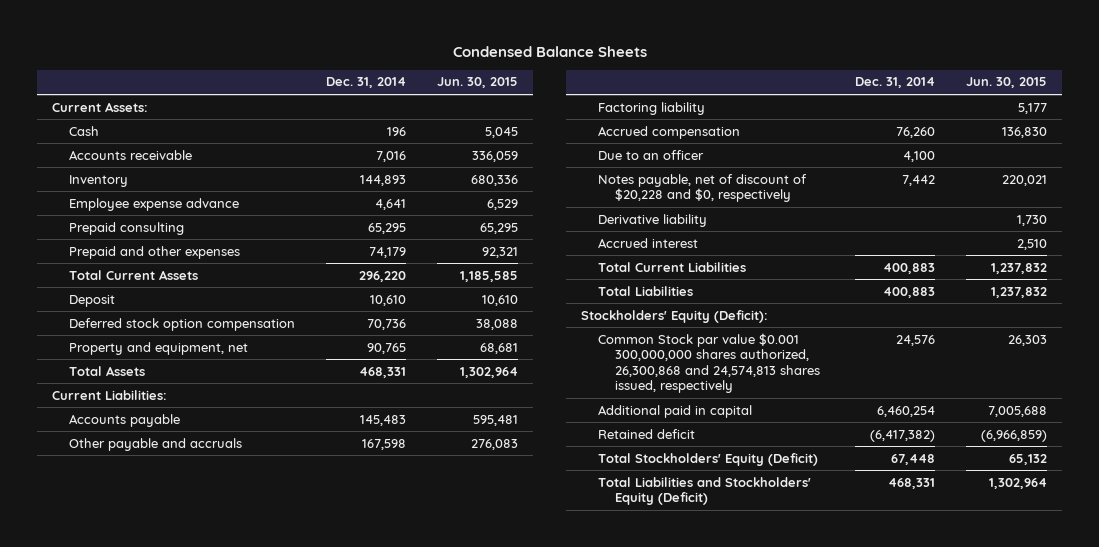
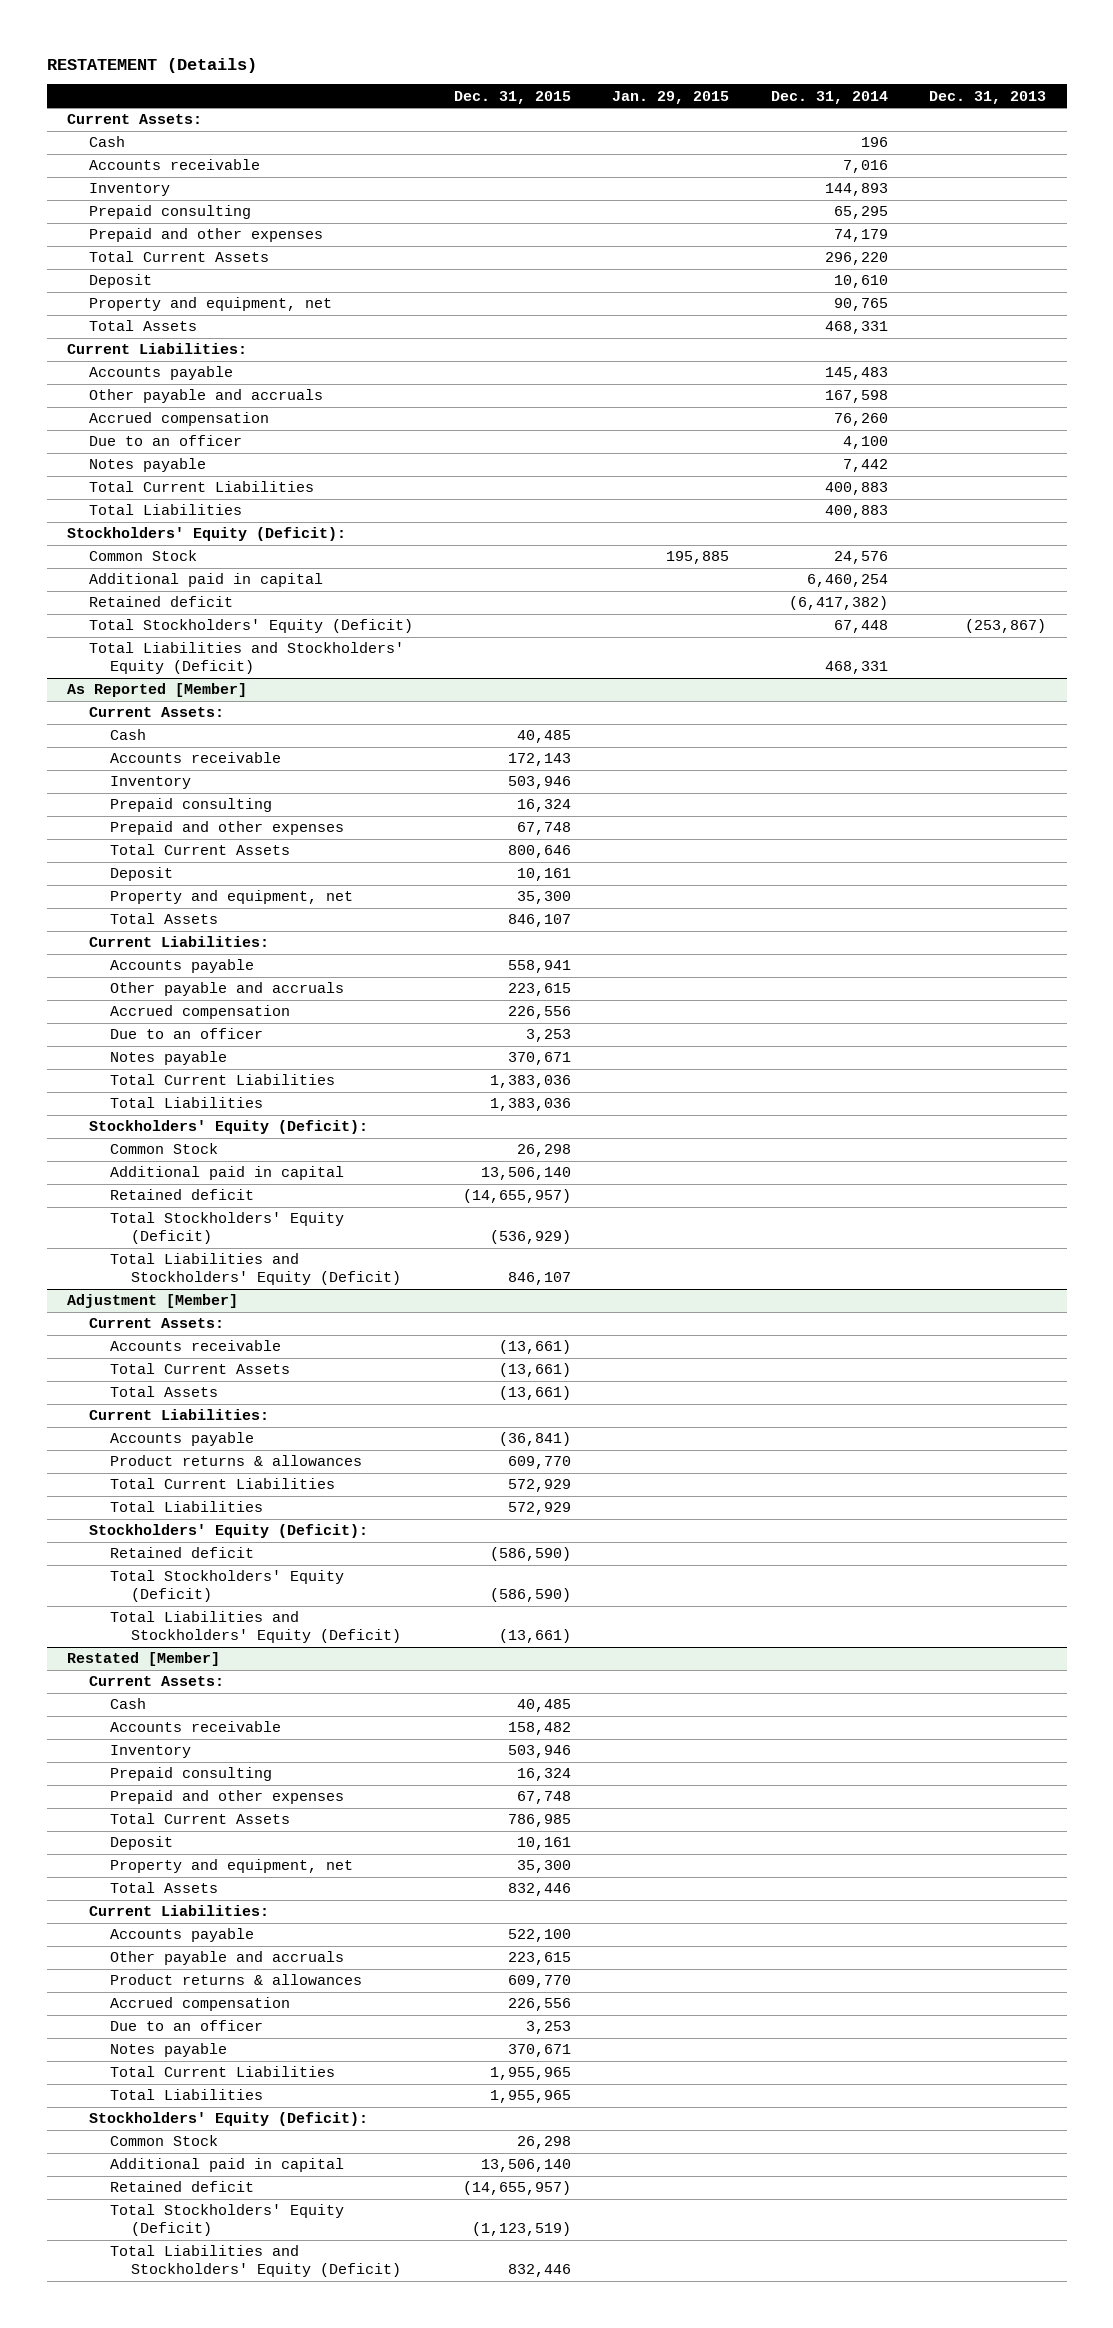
- Condensed Balance Sheets
+ RESTATEMENT (Details)
- | Dec. 31, 2014 | Jun. 30, 2015
+ | Dec. 31, 2015 | Jan. 29, 2015 | Dec. 31, 2014 | Dec. 31, 2013
- Employee expense advance | 4,641 | 6,529
- Deferred stock option compensation | 70,736 | 38,088
- Factoring liability | | 5,177
- Notes payable, net of discount of $20,228 and $0, respectively | 7,442 | 220,021
- Derivative liability | | 1,730
- Accrued interest | | 2,510
+ Notes payable | | | 7,442 |
- Common Stock par value $0.001 300,000,000 shares authorized, 26,300,868 and 24,574,813 shares issued, respectively | 24,576 | 26,303
+ Common Stock | | 195,885 | 24,576 |
+ As Reported [Member]
+ Current Assets:
+ Cash | 40,485 | | |
+ Accounts receivable | 172,143 | | |
+ Inventory | 503,946 | | |
+ Prepaid consulting | 16,324 | | |
+ Prepaid and other expenses | 67,748 | | |
+ Total Current Assets | 800,646 | | |
+ Deposit | 10,161 | | |
+ Property and equipment, net | 35,300 | | |
+ Total Assets | 846,107 | | |
+ Current Liabilities:
+ Accounts payable | 558,941 | | |
+ Other payable and accruals | 223,615 | | |
+ Accrued compensation | 226,556 | | |
+ Due to an officer | 3,253 | | |
+ Notes payable | 370,671 | | |
+ Total Current Liabilities | 1,383,036 | | |
+ Total Liabilities | 1,383,036 | | |
+ Stockholders' Equity (Deficit):
+ Common Stock | 26,298 | | |
+ Additional paid in capital | 13,506,140 | | |
+ Retained deficit | (14,655,957) | | |
+ Total Stockholders' Equity (Deficit) | (536,929) | | |
+ Total Liabilities and Stockholders' Equity (Deficit) | 846,107 | | |
+ Adjustment [Member]
+ Current Assets:
+ Accounts receivable | (13,661) | | |
+ Total Current Assets | (13,661) | | |
+ Total Assets | (13,661) | | |
+ Current Liabilities:
+ Accounts payable | (36,841) | | |
+ Product returns & allowances | 609,770 | | |
+ Total Current Liabilities | 572,929 | | |
+ Total Liabilities | 572,929 | | |
+ Stockholders' Equity (Deficit):
+ Retained deficit | (586,590) | | |
+ Total Stockholders' Equity (Deficit) | (586,590) | | |
+ Total Liabilities and Stockholders' Equity (Deficit) | (13,661) | | |
+ Restated [Member]
+ Current Assets:
+ Cash | 40,485 | | |
+ Accounts receivable | 158,482 | | |
+ Inventory | 503,946 | | |
+ Prepaid consulting | 16,324 | | |
+ Prepaid and other expenses | 67,748 | | |
+ Total Current Assets | 786,985 | | |
+ Deposit | 10,161 | | |
+ Property and equipment, net | 35,300 | | |
+ Total Assets | 832,446 | | |
+ Current Liabilities:
+ Accounts payable | 522,100 | | |
+ Other payable and accruals | 223,615 | | |
+ Product returns & allowances | 609,770 | | |
+ Accrued compensation | 226,556 | | |
+ Due to an officer | 3,253 | | |
+ Notes payable | 370,671 | | |
+ Total Current Liabilities | 1,955,965 | | |
+ Total Liabilities | 1,955,965 | | |
+ Stockholders' Equity (Deficit):
+ Common Stock | 26,298 | | |
+ Additional paid in capital | 13,506,140 | | |
+ Retained deficit | (14,655,957) | | |
+ Total Stockholders' Equity (Deficit) | (1,123,519) | | |
+ Total Liabilities and Stockholders' Equity (Deficit) | 832,446 | | |

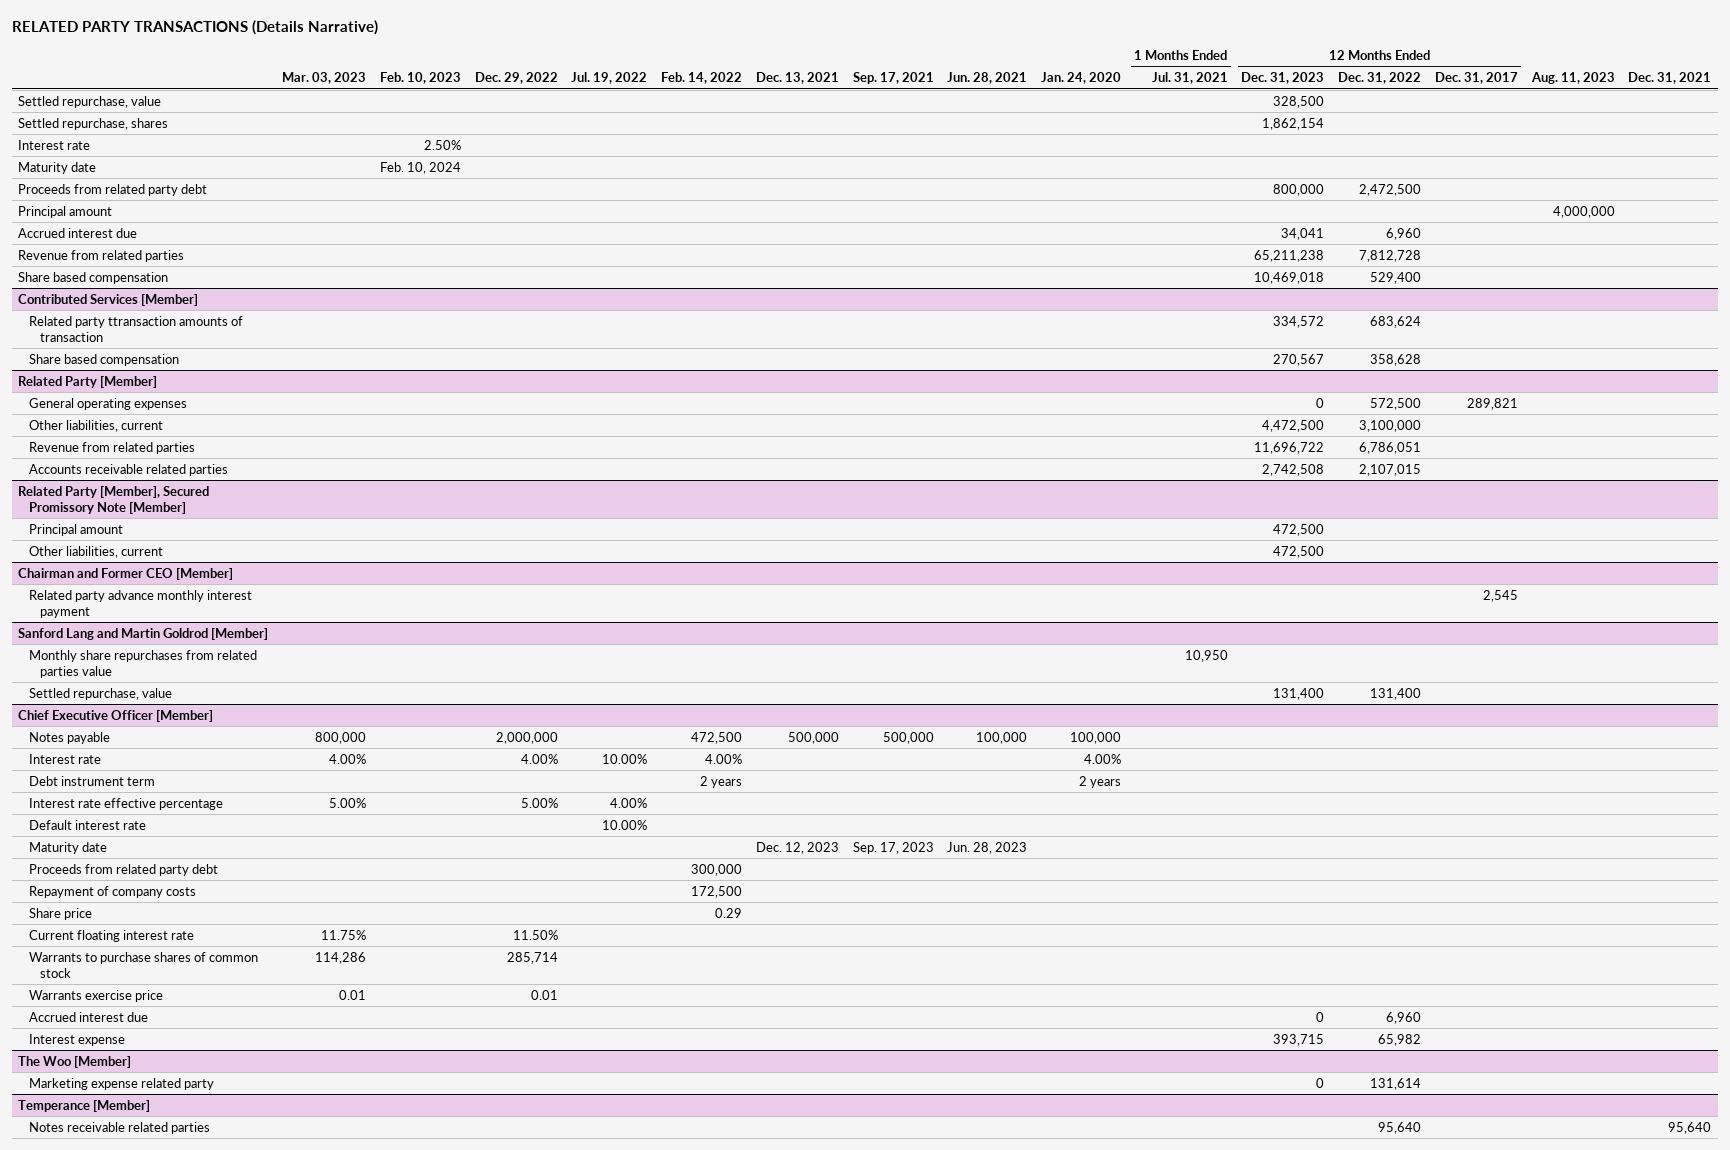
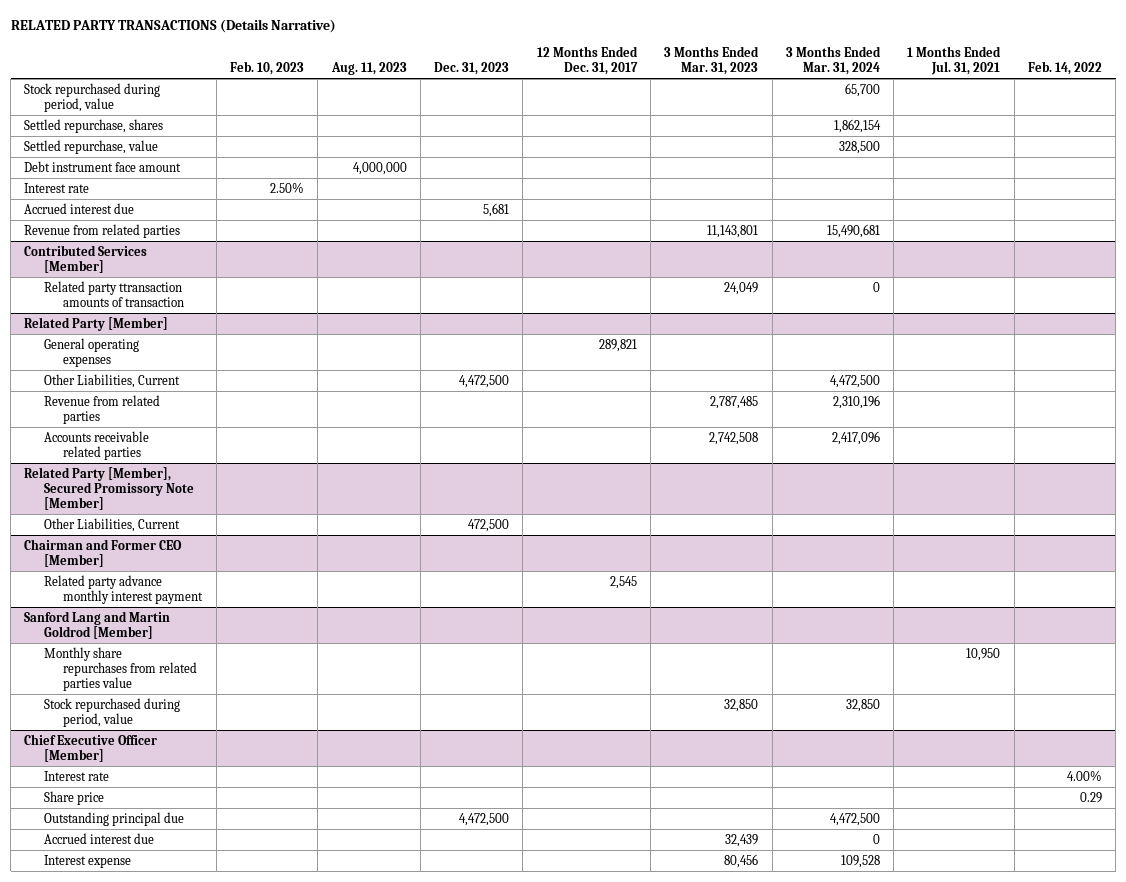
- | Mar. 03, 2023 | Feb. 10, 2023 | Dec. 29, 2022 | Jul. 19, 2022 | Feb. 14, 2022 | Dec. 13, 2021 | Sep. 17, 2021 | Jun. 28, 2021 | Jan. 24, 2020 | 1 Months Ended Jul. 31, 2021 | 12 Months Ended Dec. 31, 2023 | 12 Months Ended Dec. 31, 2022 | 12 Months Ended Dec. 31, 2017 | Aug. 11, 2023 | Dec. 31, 2021
+ | Feb. 10, 2023 | Aug. 11, 2023 | Dec. 31, 2023 | 12 Months Ended Dec. 31, 2017 | 3 Months Ended Mar. 31, 2023 | 3 Months Ended Mar. 31, 2024 | 1 Months Ended Jul. 31, 2021 | Feb. 14, 2022
+ Stock repurchased during period, value | | | | | | 65,700 | |
moved down: Settled repurchase, value | | | | | | 328,500 | |
+ Debt instrument face amount | | 4,000,000 | | | | | |
- Maturity date | | Feb. 10, 2024 | | | | | | | | | | | | |
- Proceeds from related party debt | | | | | | | | | | | 800,000 | 2,472,500 | | |
- Principal amount | | | | | | | | | | | | | | 4,000,000 |
- Share based compensation | | | | | | | | | | | 10,469,018 | 529,400 | | |
@ Contributed Services [Member]
- Share based compensation | | | | | | | | | | | 270,567 | 358,628 | | |
@ Related Party [Member]
- Other liabilities, current | | | | | | | | | | | 4,472,500 | 3,100,000 | | |
+ Other Liabilities, Current | | | 4,472,500 | | | 4,472,500 | |
@ Related Party [Member], Secured Promissory Note [Member]
- Principal amount | | | | | | | | | | | 472,500 | | | |
- Other liabilities, current | | | | | | | | | | | 472,500 | | | |
+ Other Liabilities, Current | | | 472,500 | | | | |
@ Sanford Lang and Martin Goldrod [Member]
- Settled repurchase, value | | | | | | | | | | | 131,400 | 131,400 | | |
+ Stock repurchased during period, value | | | | | 32,850 | 32,850 | |
@ Chief Executive Officer [Member]
- Notes payable | 800,000 | | 2,000,000 | | 472,500 | 500,000 | 500,000 | 100,000 | 100,000 | | | | | |
- Debt instrument term | | | | | 2 years | | | | 2 years | | | | | |
- Interest rate effective percentage | 5.00% | | 5.00% | 4.00% | | | | | | | | | | |
- Default interest rate | | | | 10.00% | | | | | | | | | | |
- Maturity date | | | | | | Dec. 12, 2023 | Sep. 17, 2023 | Jun. 28, 2023 | | | | | | |
- Proceeds from related party debt | | | | | 300,000 | | | | | | | | | |
- Repayment of company costs | | | | | 172,500 | | | | | | | | | |
- Current floating interest rate | 11.75% | | 11.50% | | | | | | | | | | | |
- Warrants to purchase shares of common stock | 114,286 | | 285,714 | | | | | | | | | | | |
- Warrants exercise price | 0.01 | | 0.01 | | | | | | | | | | | |
+ Outstanding principal due | | | 4,472,500 | | | 4,472,500 | |
- The Woo [Member]
- Marketing expense related party | | | | | | | | | | | 0 | 131,614 | | |
- Temperance [Member]
- Notes receivable related parties | | | | | | | | | | | | 95,640 | | | 95,640

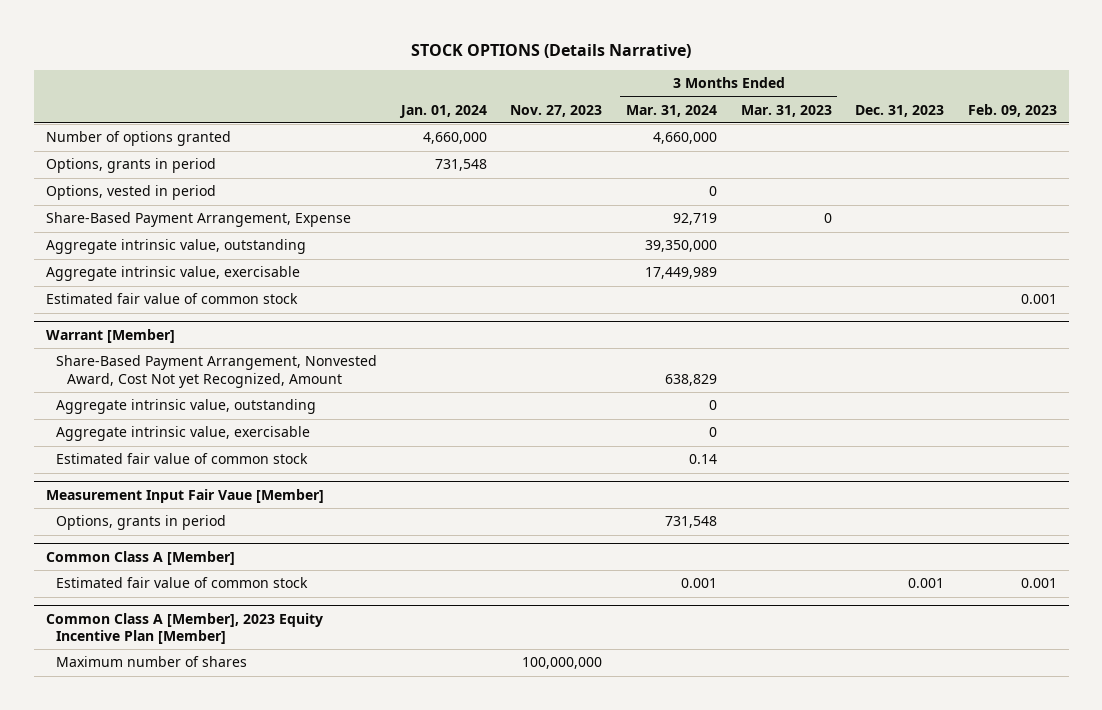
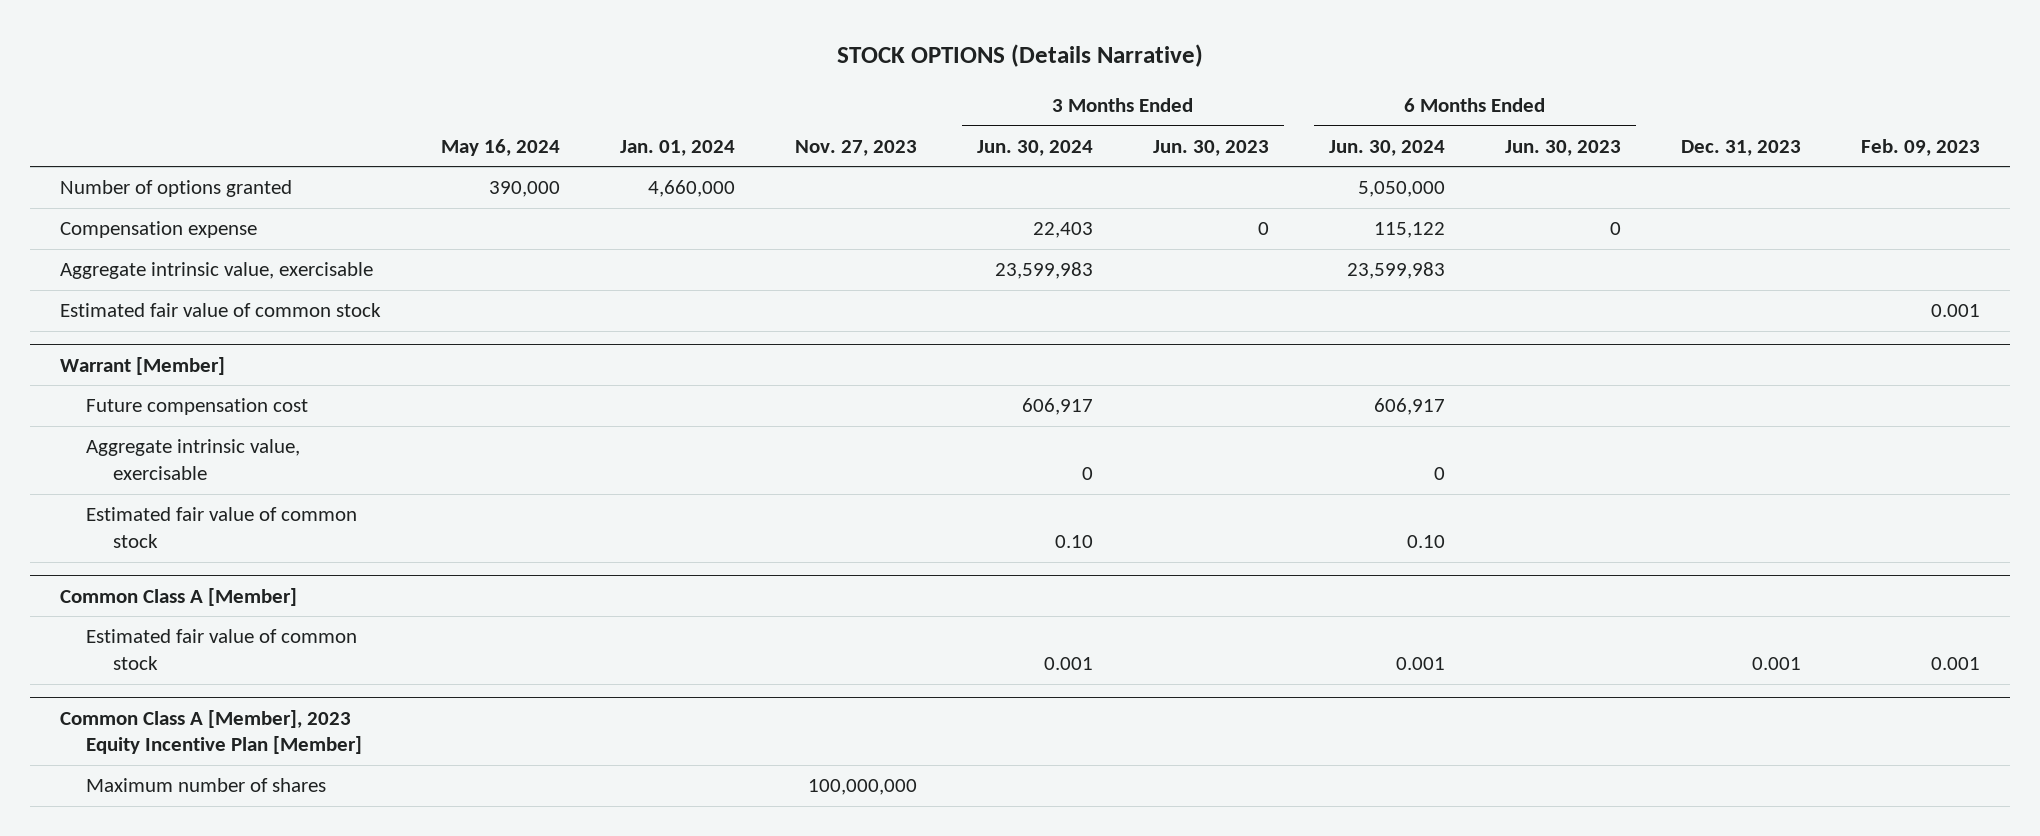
- | Jan. 01, 2024 | Nov. 27, 2023 | 3 Months Ended Mar. 31, 2024 | 3 Months Ended Mar. 31, 2023 | Dec. 31, 2023 | Feb. 09, 2023
+ | May 16, 2024 | Jan. 01, 2024 | Nov. 27, 2023 | 3 Months Ended Jun. 30, 2024 | 3 Months Ended Jun. 30, 2023 | 6 Months Ended Jun. 30, 2024 | 6 Months Ended Jun. 30, 2023 | Dec. 31, 2023 | Feb. 09, 2023
- Options, grants in period | 731,548 | | | | |
- Options, vested in period | | | 0 | | |
- Share-Based Payment Arrangement, Expense | | | 92,719 | 0 | |
- Aggregate intrinsic value, outstanding | | | 39,350,000 | | |
+ Compensation expense | | | | 22,403 | 0 | 115,122 | 0 | |
@ Warrant [Member]
- Share-Based Payment Arrangement, Nonvested Award, Cost Not yet Recognized, Amount | | | 638,829 | | |
- Aggregate intrinsic value, outstanding | | | 0 | | |
+ Future compensation cost | | | | 606,917 | | 606,917 | | |
- Measurement Input Fair Vaue [Member]
- Options, grants in period | | | 731,548 | | |

